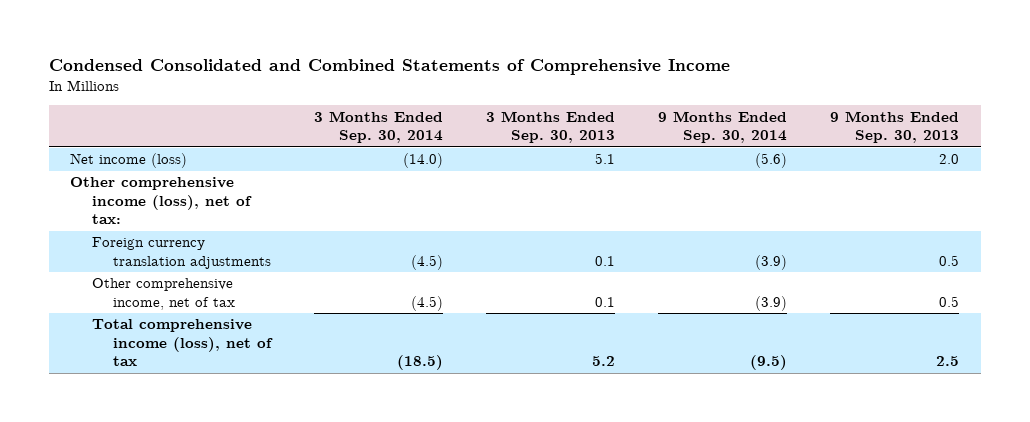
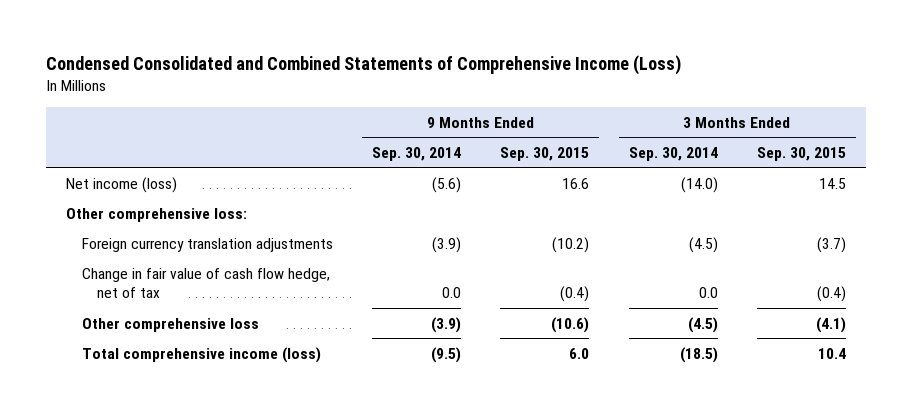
- Condensed Consolidated and Combined Statements of Comprehensive Income
+ Condensed Consolidated and Combined Statements of Comprehensive Income (Loss)
- | 3 Months Ended Sep. 30, 2014 | 3 Months Ended Sep. 30, 2013 | 9 Months Ended Sep. 30, 2014 | 9 Months Ended Sep. 30, 2013
+ | 9 Months Ended Sep. 30, 2014 | 9 Months Ended Sep. 30, 2015 | 3 Months Ended Sep. 30, 2014 | 3 Months Ended Sep. 30, 2015
- Other comprehensive income (loss), net of tax:
+ Other comprehensive loss:
- Other comprehensive income, net of tax | (4.5) | 0.1 | (3.9) | 0.5
- Total comprehensive income (loss), net of tax | (18.5) | 5.2 | (9.5) | 2.5
+ Change in fair value of cash flow hedge, net of tax | 0.0 | (0.4) | 0.0 | (0.4)
+ Other comprehensive loss | (3.9) | (10.6) | (4.5) | (4.1)
+ Total comprehensive income (loss) | (9.5) | 6.0 | (18.5) | 10.4

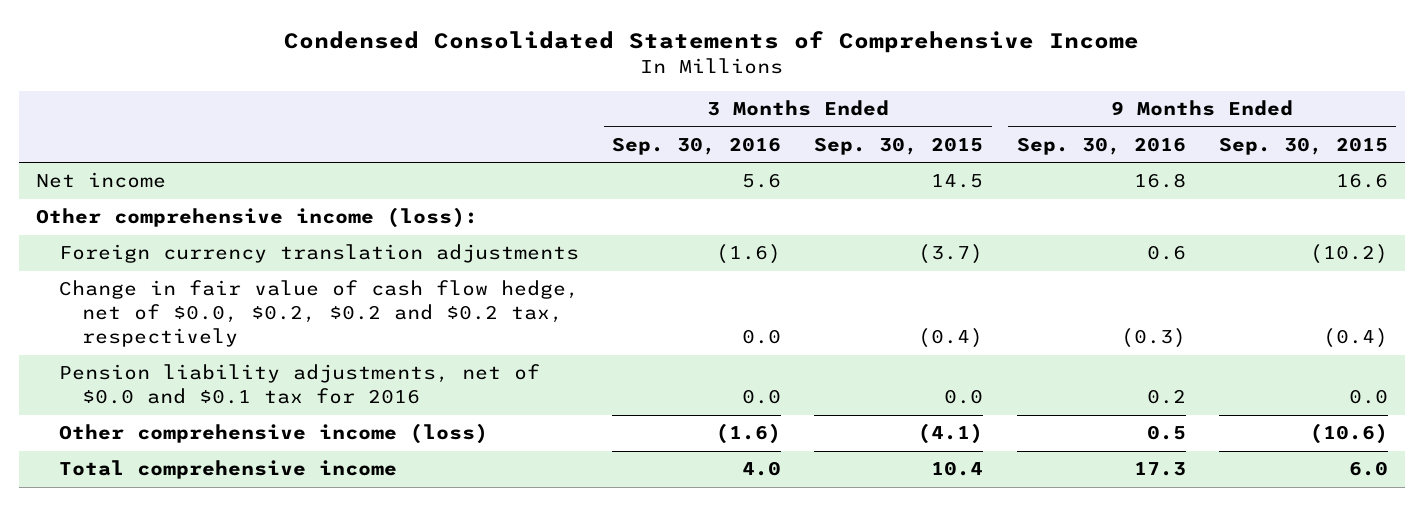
- Condensed Consolidated and Combined Statements of Comprehensive Income (Loss)
+ Condensed Consolidated Statements of Comprehensive Income
- | 9 Months Ended Sep. 30, 2014 | 9 Months Ended Sep. 30, 2015 | 3 Months Ended Sep. 30, 2014 | 3 Months Ended Sep. 30, 2015
+ | 3 Months Ended Sep. 30, 2016 | 3 Months Ended Sep. 30, 2015 | 9 Months Ended Sep. 30, 2016 | 9 Months Ended Sep. 30, 2015
- Net income (loss) | (5.6) | 16.6 | (14.0) | 14.5
- Other comprehensive loss:
+ Net income | 5.6 | 14.5 | 16.8 | 16.6
+ Other comprehensive income (loss):
- Change in fair value of cash flow hedge, net of tax | 0.0 | (0.4) | 0.0 | (0.4)
- Other comprehensive loss | (3.9) | (10.6) | (4.5) | (4.1)
- Total comprehensive income (loss) | (9.5) | 6.0 | (18.5) | 10.4
+ Change in fair value of cash flow hedge, net of $0.0, $0.2, $0.2 and $0.2 tax, respectively | 0.0 | (0.4) | (0.3) | (0.4)
+ Pension liability adjustments, net of $0.0 and $0.1 tax for 2016 | 0.0 | 0.0 | 0.2 | 0.0
+ Other comprehensive income (loss) | (1.6) | (4.1) | 0.5 | (10.6)
+ Total comprehensive income | 4.0 | 10.4 | 17.3 | 6.0

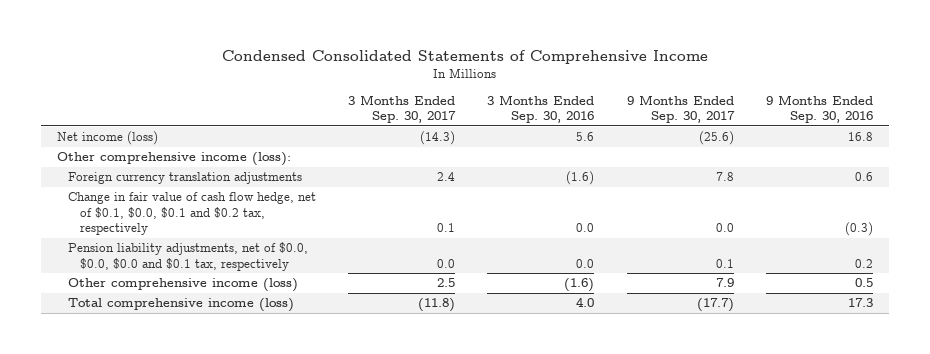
- | 3 Months Ended Sep. 30, 2016 | 3 Months Ended Sep. 30, 2015 | 9 Months Ended Sep. 30, 2016 | 9 Months Ended Sep. 30, 2015
+ | 3 Months Ended Sep. 30, 2017 | 3 Months Ended Sep. 30, 2016 | 9 Months Ended Sep. 30, 2017 | 9 Months Ended Sep. 30, 2016
- Net income | 5.6 | 14.5 | 16.8 | 16.6
+ Net income (loss) | (14.3) | 5.6 | (25.6) | 16.8
- Change in fair value of cash flow hedge, net of $0.0, $0.2, $0.2 and $0.2 tax, respectively | 0.0 | (0.4) | (0.3) | (0.4)
- Pension liability adjustments, net of $0.0 and $0.1 tax for 2016 | 0.0 | 0.0 | 0.2 | 0.0
+ Change in fair value of cash flow hedge, net of $0.1, $0.0, $0.1 and $0.2 tax, respectively | 0.1 | 0.0 | 0.0 | (0.3)
+ Pension liability adjustments, net of $0.0, $0.0, $0.0 and $0.1 tax, respectively | 0.0 | 0.0 | 0.1 | 0.2
- Total comprehensive income | 4.0 | 10.4 | 17.3 | 6.0
+ Total comprehensive income (loss) | (11.8) | 4.0 | (17.7) | 17.3

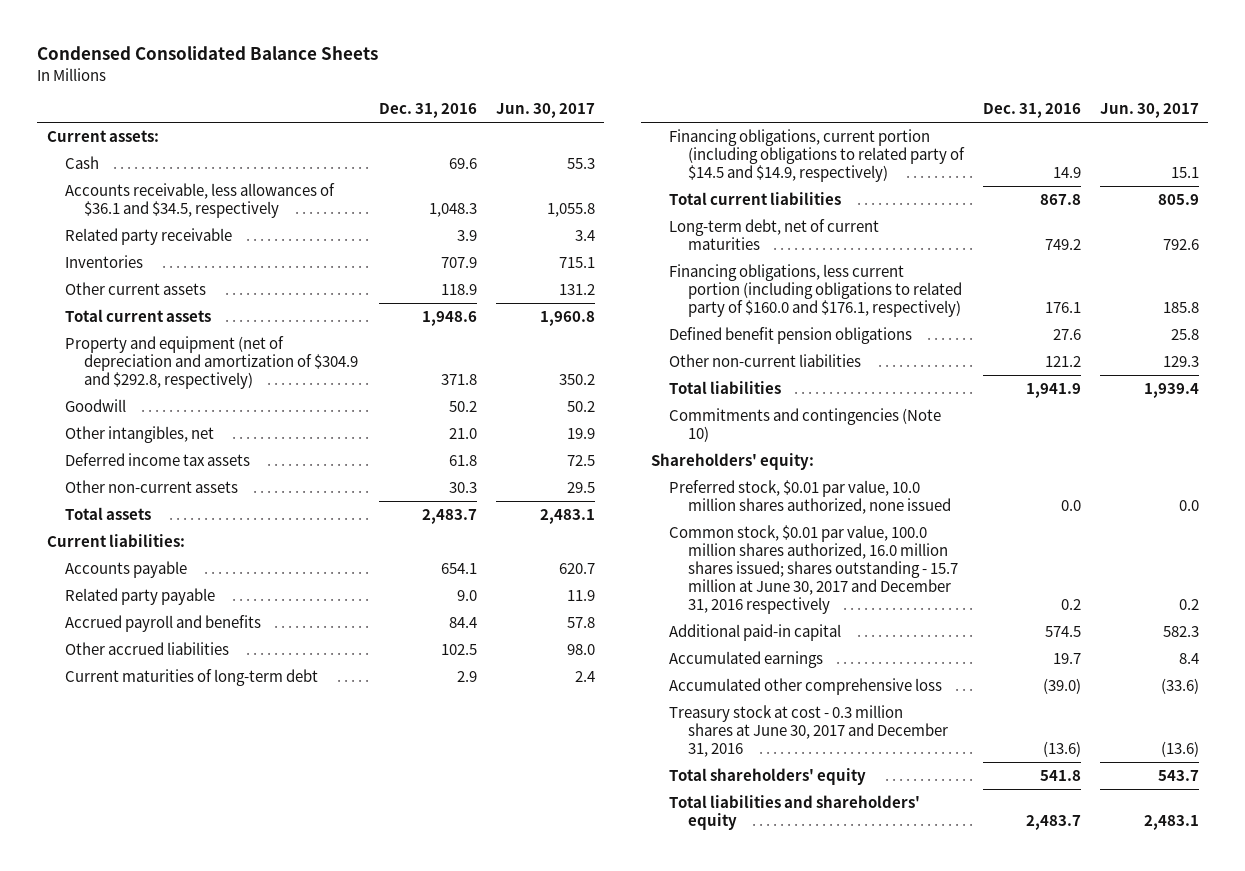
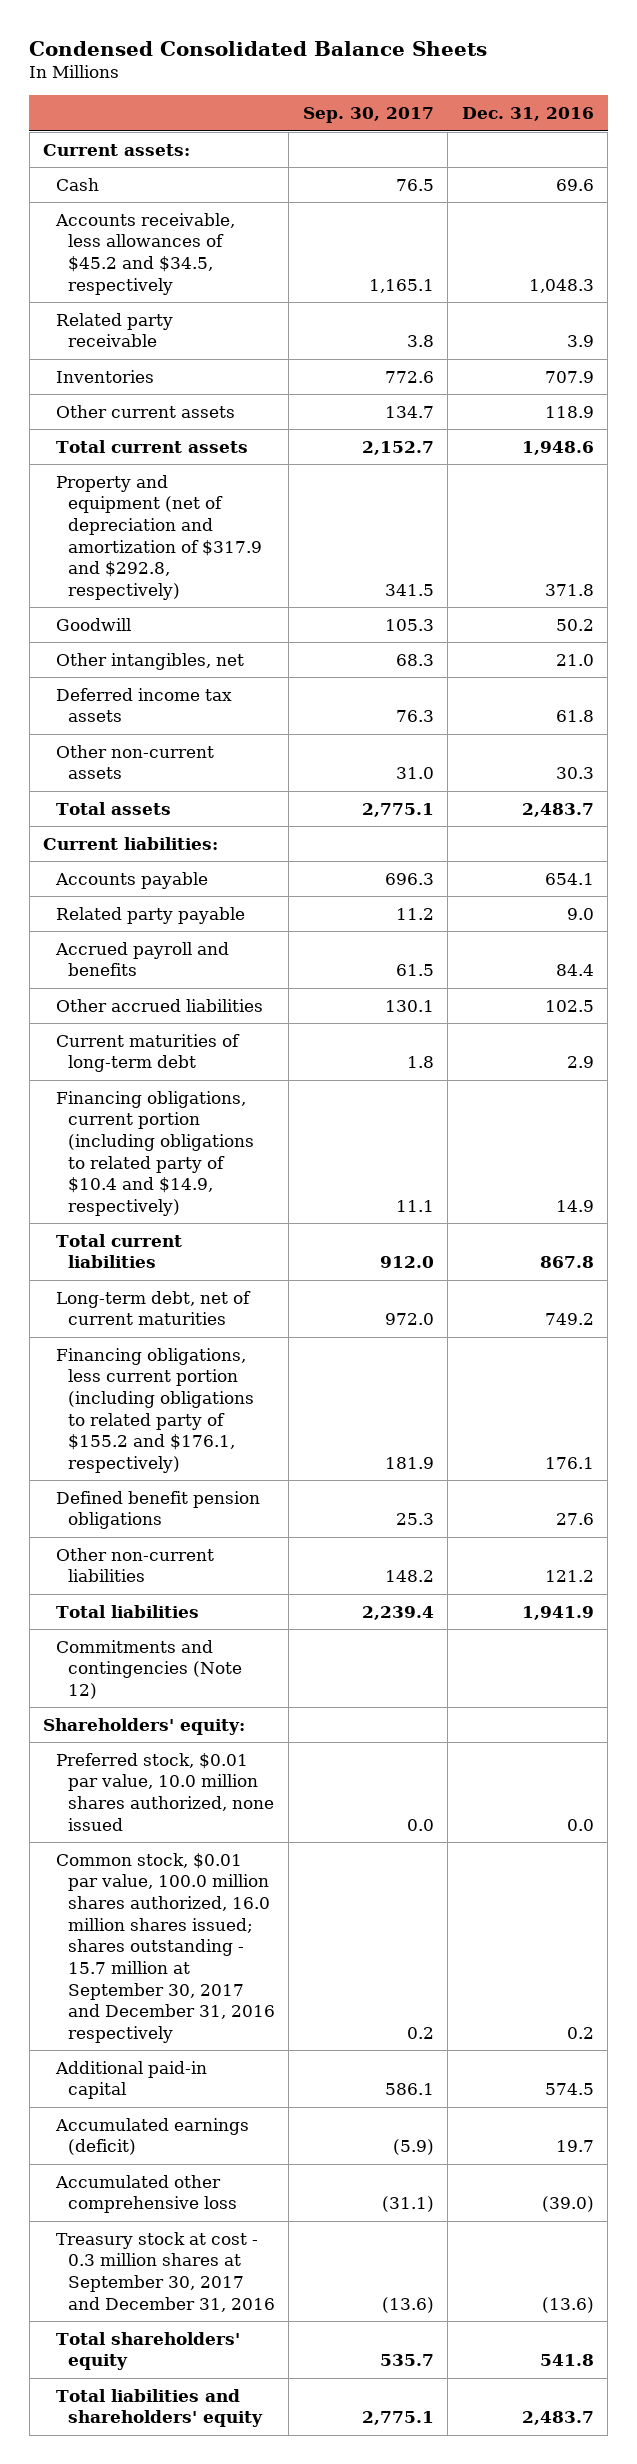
- | Dec. 31, 2016 | Jun. 30, 2017
+ | Sep. 30, 2017 | Dec. 31, 2016
- Accounts receivable, less allowances of $36.1 and $34.5, respectively | 1,048.3 | 1,055.8
+ Accounts receivable, less allowances of $45.2 and $34.5, respectively | 1,165.1 | 1,048.3
- Property and equipment (net of depreciation and amortization of $304.9 and $292.8, respectively) | 371.8 | 350.2
+ Property and equipment (net of depreciation and amortization of $317.9 and $292.8, respectively) | 341.5 | 371.8
- Financing obligations, current portion (including obligations to related party of $14.5 and $14.9, respectively) | 14.9 | 15.1
+ Financing obligations, current portion (including obligations to related party of $10.4 and $14.9, respectively) | 11.1 | 14.9
- Financing obligations, less current portion (including obligations to related party of $160.0 and $176.1, respectively) | 176.1 | 185.8
+ Financing obligations, less current portion (including obligations to related party of $155.2 and $176.1, respectively) | 181.9 | 176.1
- Commitments and contingencies (Note 10)
+ Commitments and contingencies (Note 12)
- Common stock, $0.01 par value, 100.0 million shares authorized, 16.0 million shares issued; shares outstanding - 15.7 million at June 30, 2017 and December 31, 2016 respectively | 0.2 | 0.2
+ Common stock, $0.01 par value, 100.0 million shares authorized, 16.0 million shares issued; shares outstanding - 15.7 million at September 30, 2017 and December 31, 2016 respectively | 0.2 | 0.2
- Accumulated earnings | 19.7 | 8.4
+ Accumulated earnings (deficit) | (5.9) | 19.7
- Treasury stock at cost - 0.3 million shares at June 30, 2017 and December 31, 2016 | (13.6) | (13.6)
+ Treasury stock at cost - 0.3 million shares at September 30, 2017 and December 31, 2016 | (13.6) | (13.6)

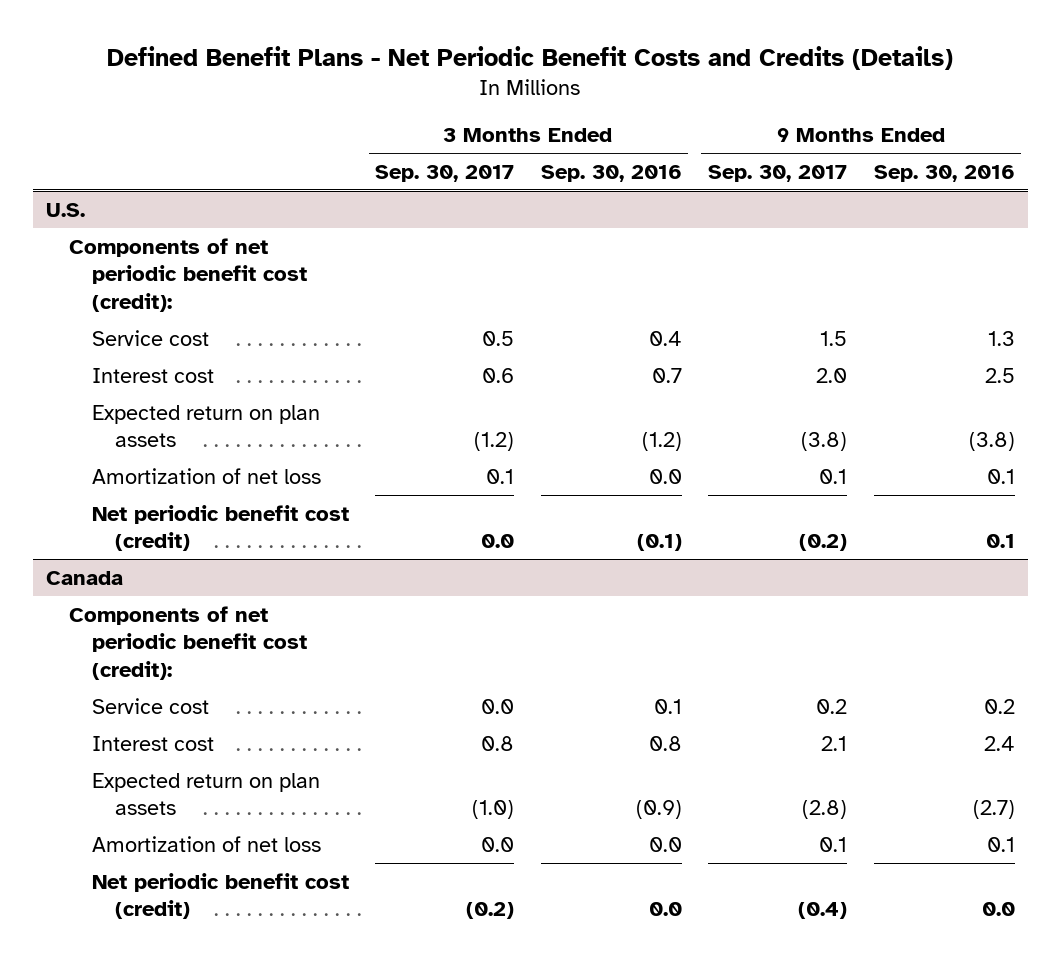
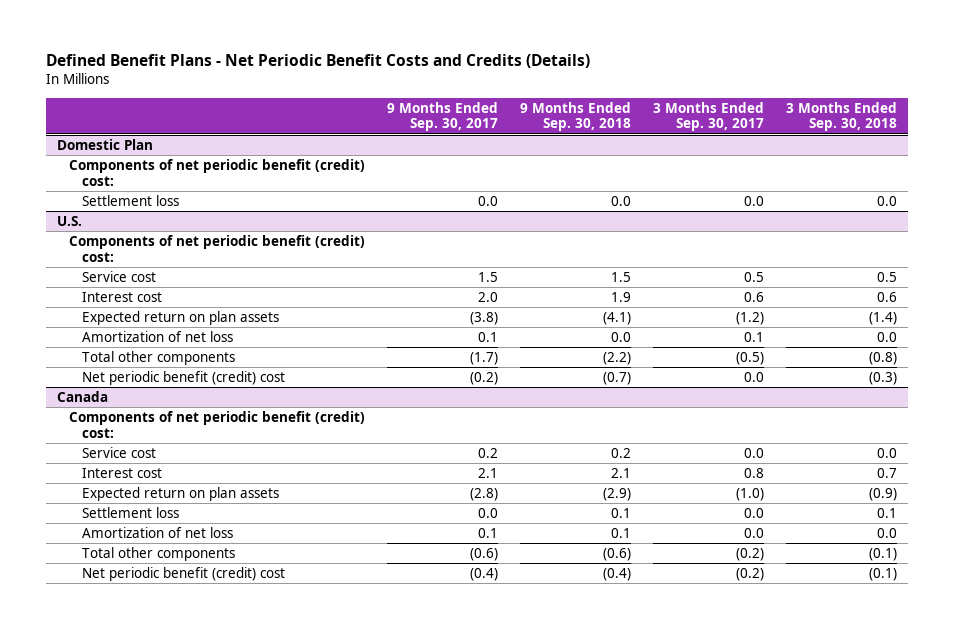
- | 3 Months Ended Sep. 30, 2017 | 3 Months Ended Sep. 30, 2016 | 9 Months Ended Sep. 30, 2017 | 9 Months Ended Sep. 30, 2016
+ | 9 Months Ended Sep. 30, 2017 | 9 Months Ended Sep. 30, 2018 | 3 Months Ended Sep. 30, 2017 | 3 Months Ended Sep. 30, 2018
+ Domestic Plan
+ Components of net periodic benefit (credit) cost:
+ Settlement loss | 0.0 | 0.0 | 0.0 | 0.0
@ U.S.
- Components of net periodic benefit cost (credit):
+ Components of net periodic benefit (credit) cost:
- Net periodic benefit cost (credit) | 0.0 | (0.1) | (0.2) | 0.1
+ Total other components | (1.7) | (2.2) | (0.5) | (0.8)
+ Net periodic benefit (credit) cost | (0.2) | (0.7) | 0.0 | (0.3)
@ Canada
- Components of net periodic benefit cost (credit):
+ Components of net periodic benefit (credit) cost:
+ Settlement loss | 0.0 | 0.1 | 0.0 | 0.1
- Net periodic benefit cost (credit) | (0.2) | 0.0 | (0.4) | 0.0
+ Total other components | (0.6) | (0.6) | (0.2) | (0.1)
+ Net periodic benefit (credit) cost | (0.4) | (0.4) | (0.2) | (0.1)

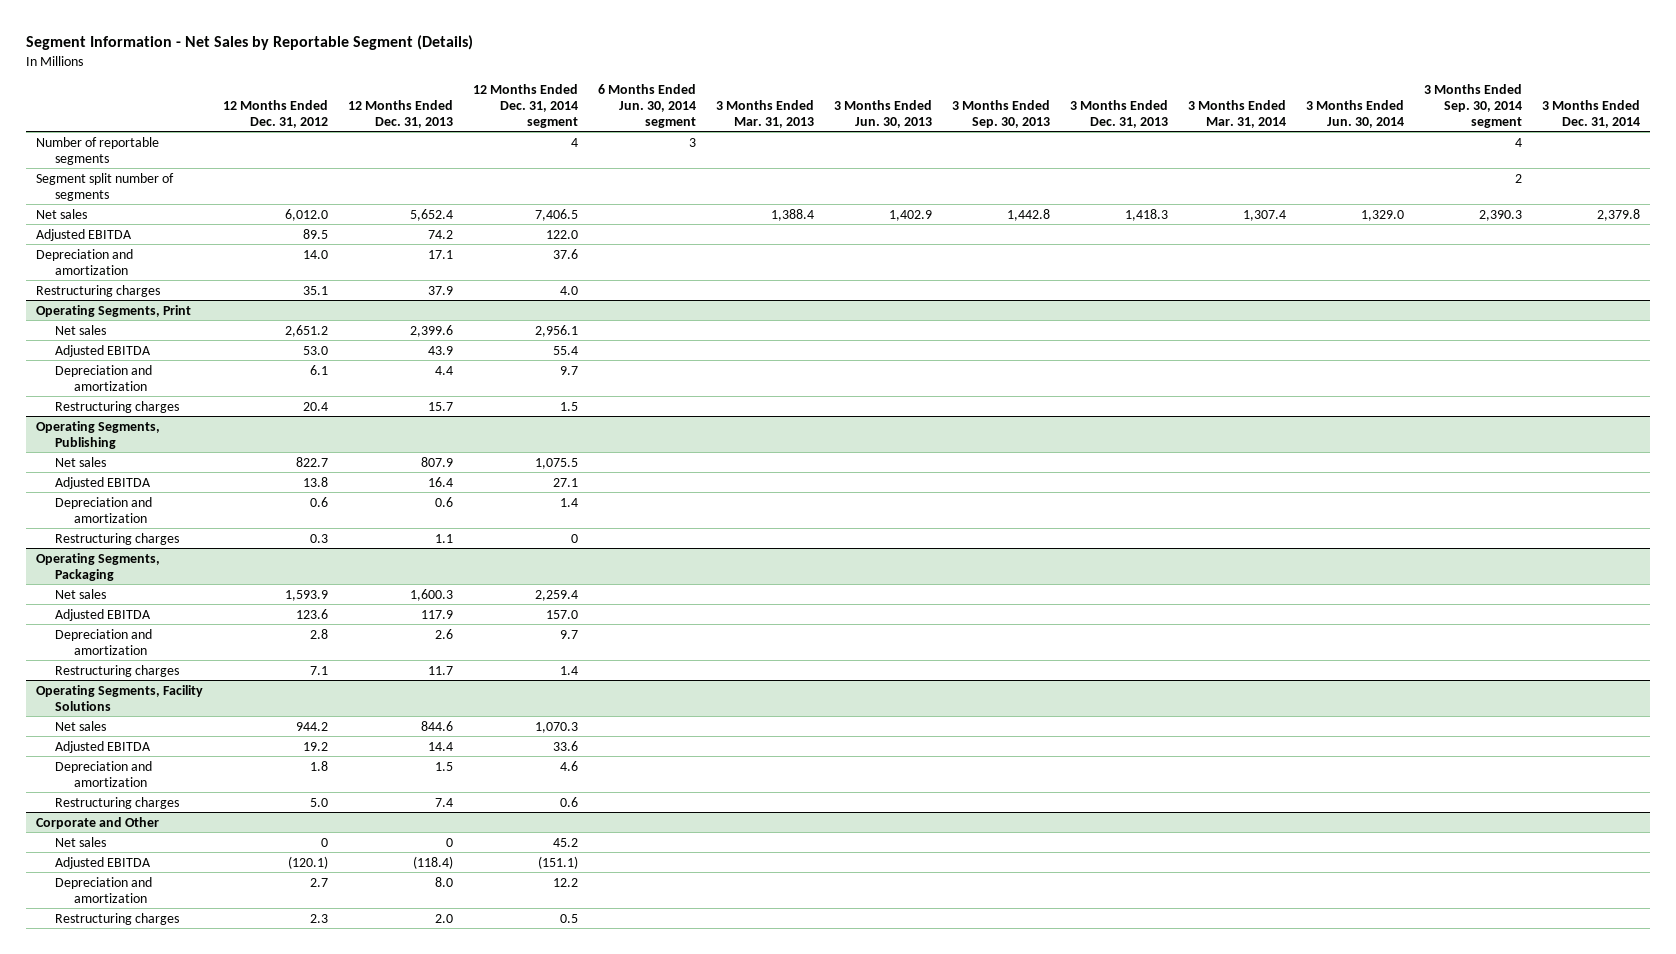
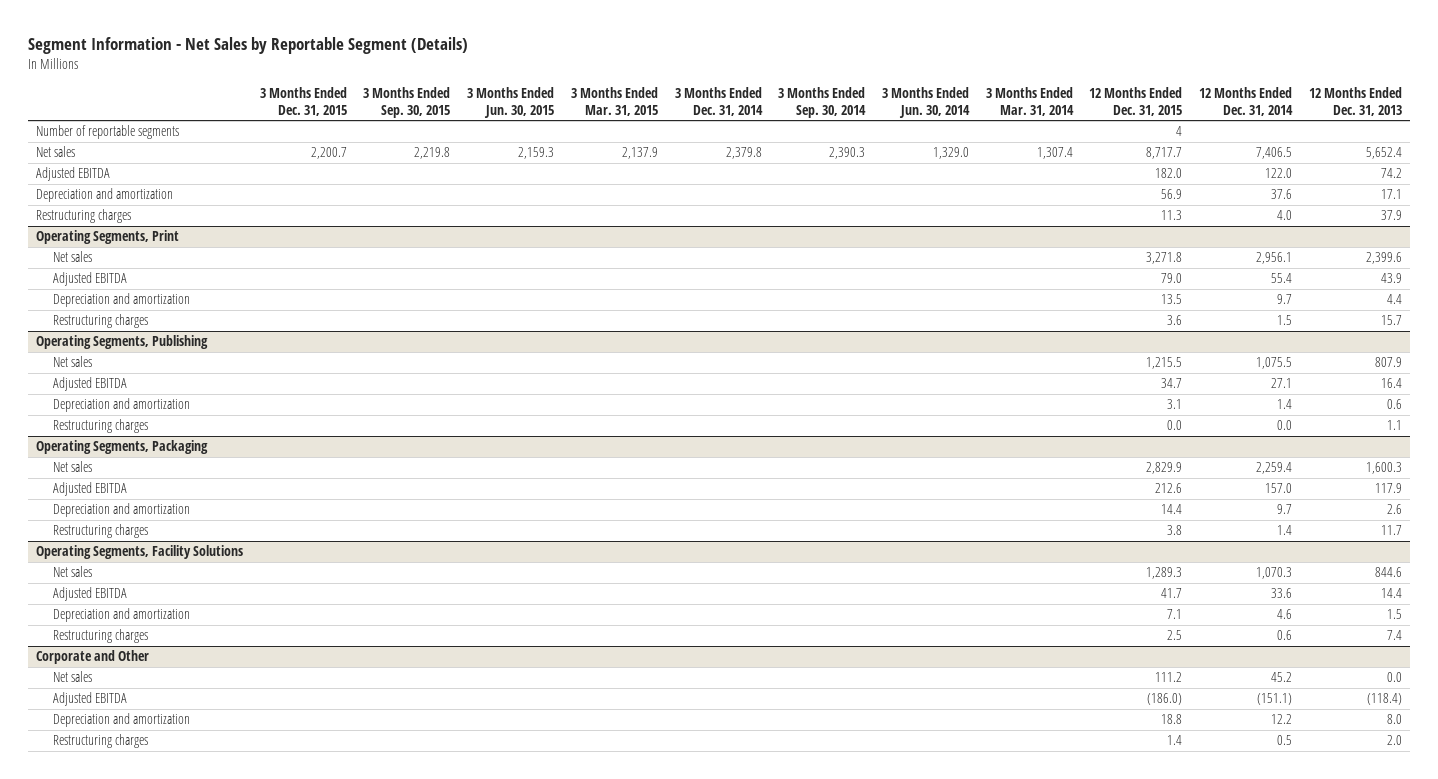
- | 12 Months Ended Dec. 31, 2012 | 12 Months Ended Dec. 31, 2013 | 12 Months Ended Dec. 31, 2014 segment | 6 Months Ended Jun. 30, 2014 segment | 3 Months Ended Mar. 31, 2013 | 3 Months Ended Jun. 30, 2013 | 3 Months Ended Sep. 30, 2013 | 3 Months Ended Dec. 31, 2013 | 3 Months Ended Mar. 31, 2014 | 3 Months Ended Jun. 30, 2014 | 3 Months Ended Sep. 30, 2014 segment | 3 Months Ended Dec. 31, 2014
+ | 3 Months Ended Dec. 31, 2015 | 3 Months Ended Sep. 30, 2015 | 3 Months Ended Jun. 30, 2015 | 3 Months Ended Mar. 31, 2015 | 3 Months Ended Dec. 31, 2014 | 3 Months Ended Sep. 30, 2014 | 3 Months Ended Jun. 30, 2014 | 3 Months Ended Mar. 31, 2014 | 12 Months Ended Dec. 31, 2015 | 12 Months Ended Dec. 31, 2014 | 12 Months Ended Dec. 31, 2013
- Segment split number of segments | | | | | | | | | | | 2 |
@ Corporate and Other
- Net sales | 0 | 0 | 45.2 | | | | | | | | |
+ Net sales | | | | | | | | | 111.2 | 45.2 | 0.0

